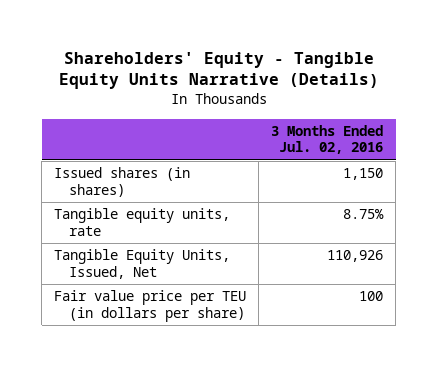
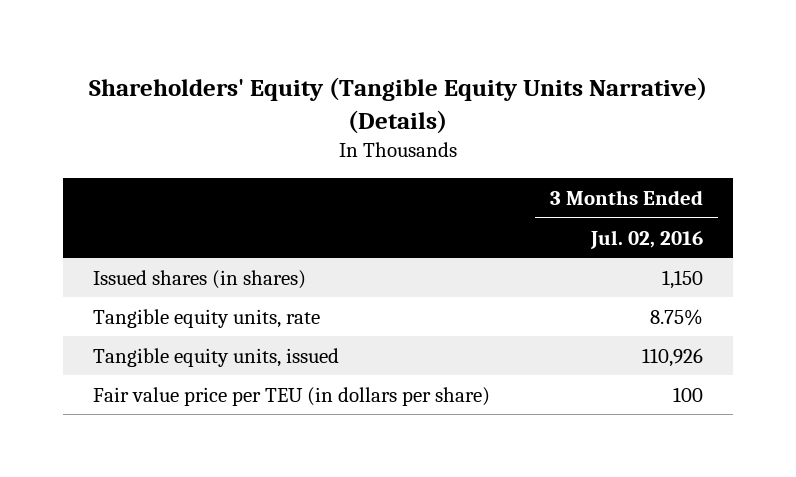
- Shareholders' Equity - Tangible Equity Units Narrative (Details)
+ Shareholders' Equity (Tangible Equity Units Narrative) (Details)
- Tangible Equity Units, Issued, Net | 110,926
+ Tangible equity units, issued | 110,926

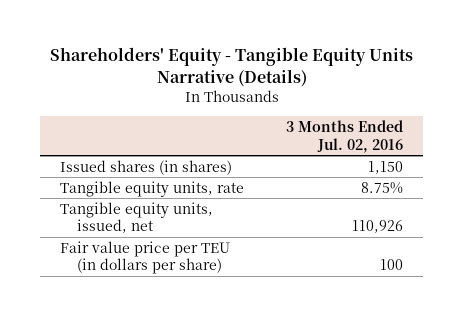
- Shareholders' Equity (Tangible Equity Units Narrative) (Details)
+ Shareholders' Equity - Tangible Equity Units Narrative (Details)
- Tangible equity units, issued | 110,926
+ Tangible equity units, issued, net | 110,926

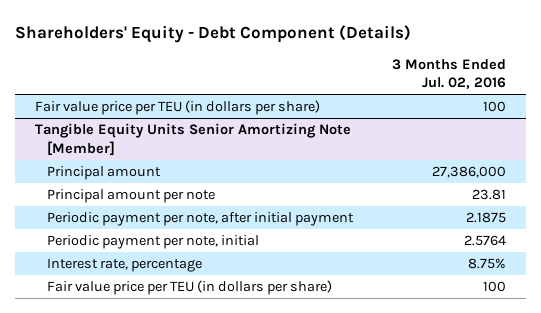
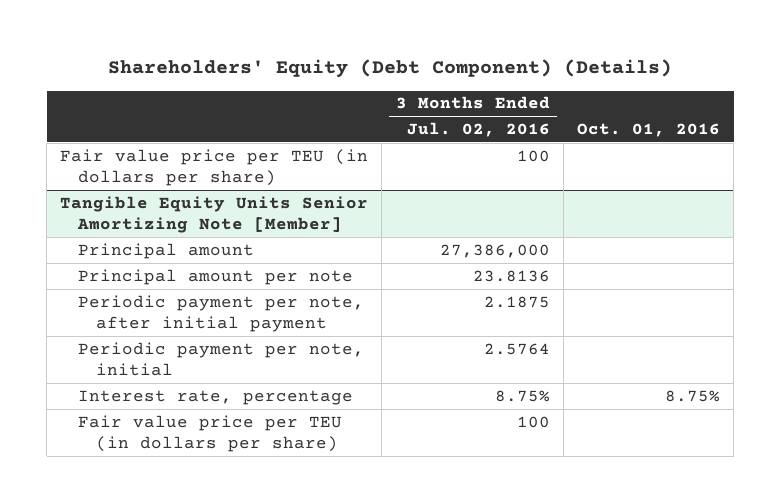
- Shareholders' Equity - Debt Component (Details)
+ Shareholders' Equity (Debt Component) (Details)
- | 3 Months Ended Jul. 02, 2016
+ | 3 Months Ended Jul. 02, 2016 | Oct. 01, 2016
@ Tangible Equity Units Senior Amortizing Note [Member]
- Principal amount per note | 23.81
+ Principal amount per note | 23.8136 |

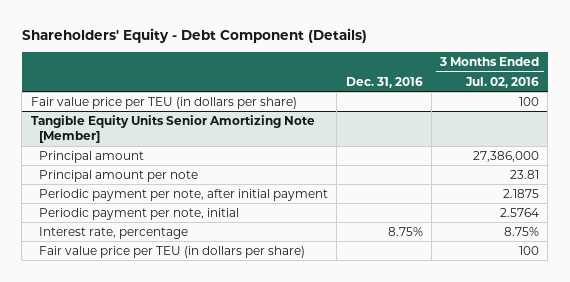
- Shareholders' Equity (Debt Component) (Details)
+ Shareholders' Equity - Debt Component (Details)
- | 3 Months Ended Jul. 02, 2016 | Oct. 01, 2016
+ | Dec. 31, 2016 | 3 Months Ended Jul. 02, 2016
@ Tangible Equity Units Senior Amortizing Note [Member]
- Principal amount per note | 23.8136 |
+ Principal amount per note | | 23.81

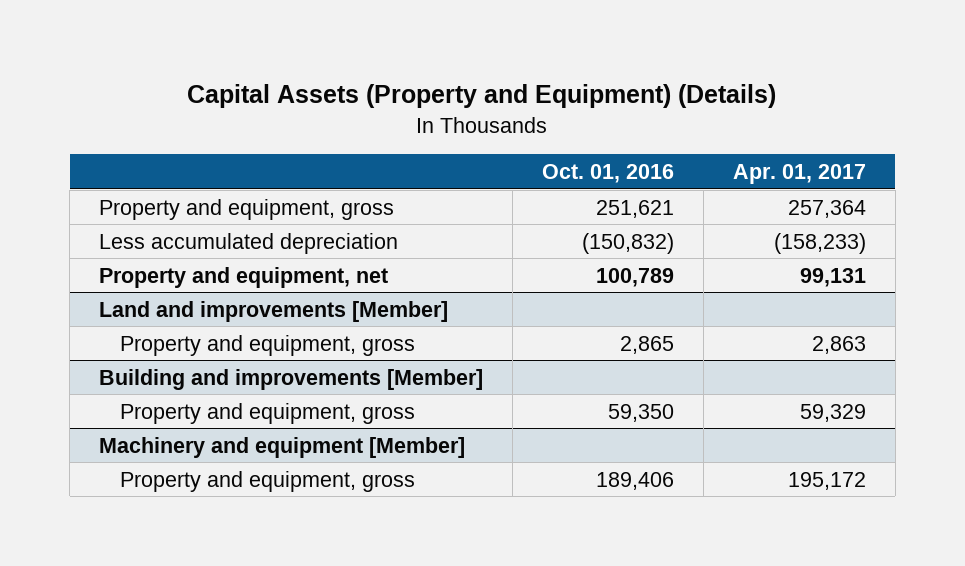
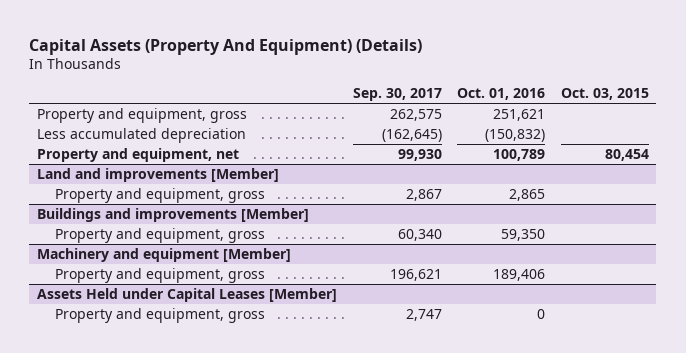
- Capital Assets (Property and Equipment) (Details)
+ Capital Assets (Property And Equipment) (Details)
- | Oct. 01, 2016 | Apr. 01, 2017
+ | Sep. 30, 2017 | Oct. 01, 2016 | Oct. 03, 2015
- Building and improvements [Member]
+ Buildings and improvements [Member]
+ Assets Held under Capital Leases [Member]
+ Property and equipment, gross | 2,747 | 0 |

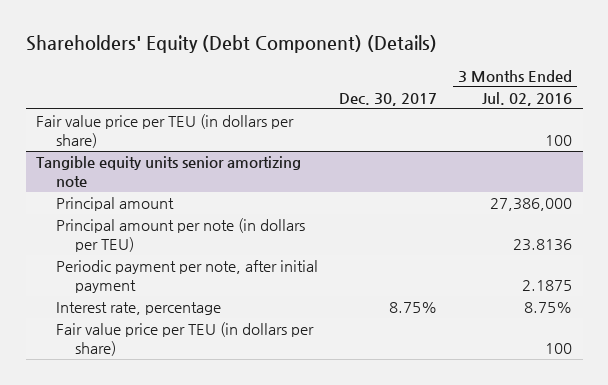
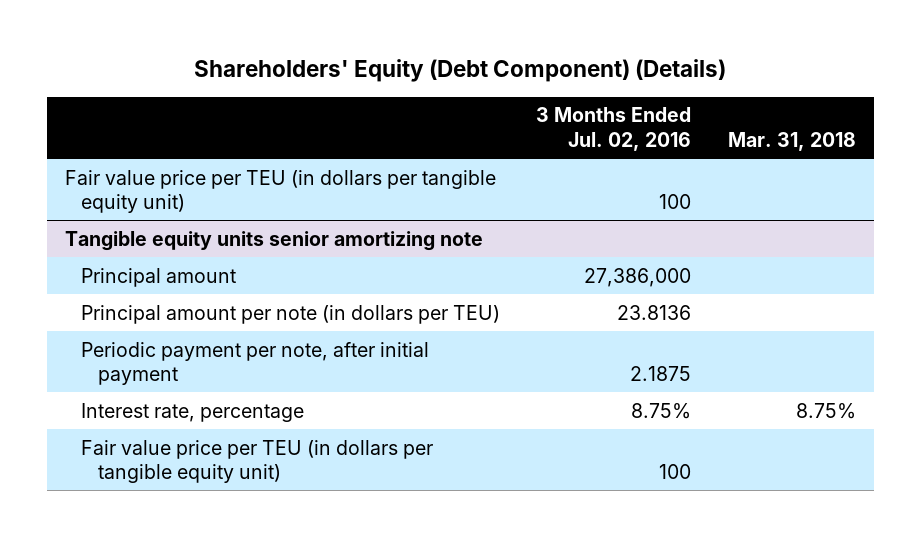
- | Dec. 30, 2017 | 3 Months Ended Jul. 02, 2016
+ | 3 Months Ended Jul. 02, 2016 | Mar. 31, 2018
- Fair value price per TEU (in dollars per share) | | 100
+ Fair value price per TEU (in dollars per tangible equity unit) | 100 |
@ Tangible equity units senior amortizing note
- Fair value price per TEU (in dollars per share) | | 100
+ Fair value price per TEU (in dollars per tangible equity unit) | 100 |

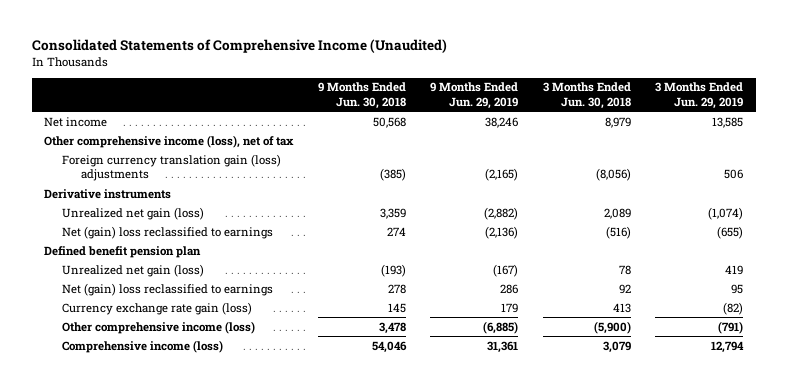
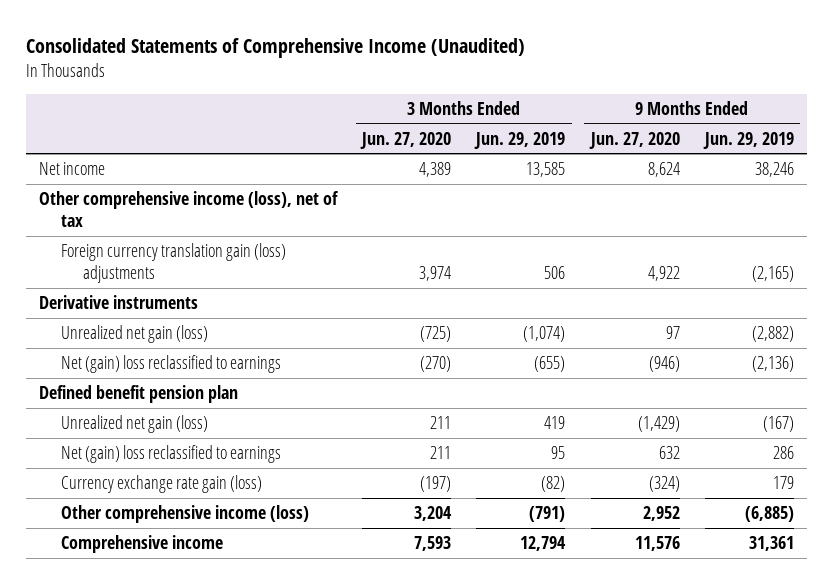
- | 9 Months Ended Jun. 30, 2018 | 9 Months Ended Jun. 29, 2019 | 3 Months Ended Jun. 30, 2018 | 3 Months Ended Jun. 29, 2019
+ | 3 Months Ended Jun. 27, 2020 | 3 Months Ended Jun. 29, 2019 | 9 Months Ended Jun. 27, 2020 | 9 Months Ended Jun. 29, 2019
- Comprehensive income (loss) | 54,046 | 31,361 | 3,079 | 12,794
+ Comprehensive income | 7,593 | 12,794 | 11,576 | 31,361

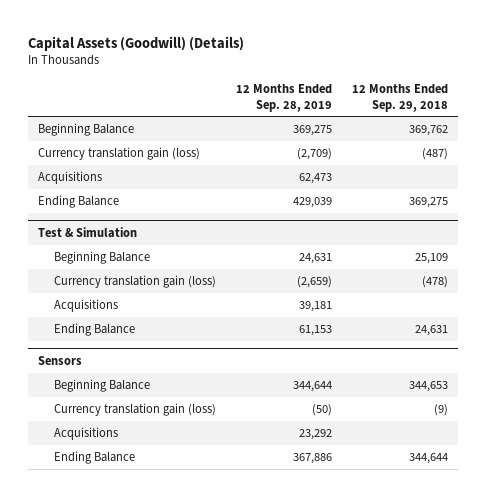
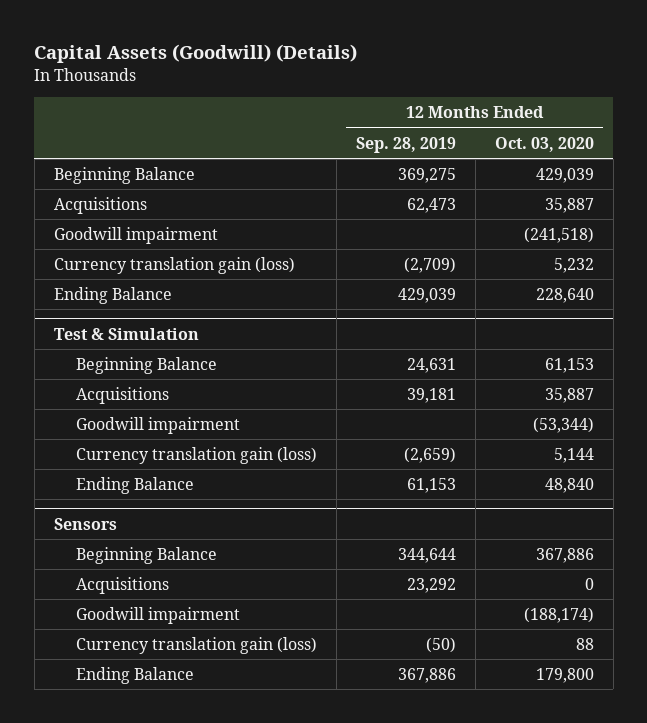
- | 12 Months Ended Sep. 28, 2019 | 12 Months Ended Sep. 29, 2018
+ | 12 Months Ended Sep. 28, 2019 | 12 Months Ended Oct. 03, 2020
+ Goodwill impairment | | (241,518)
moved down: Currency translation gain (loss) | (2,709) | 5,232
@ Test & Simulation
+ Goodwill impairment | | (53,344)
moved down: Currency translation gain (loss) | (2,659) | 5,144
@ Sensors
+ Goodwill impairment | | (188,174)
moved down: Currency translation gain (loss) | (50) | 88

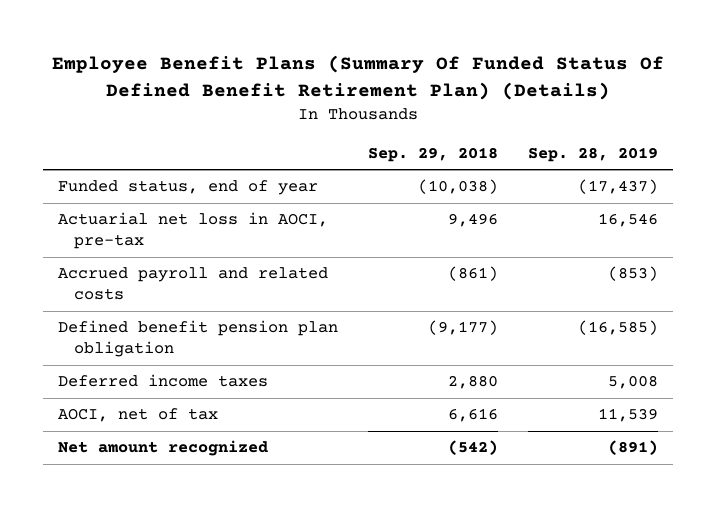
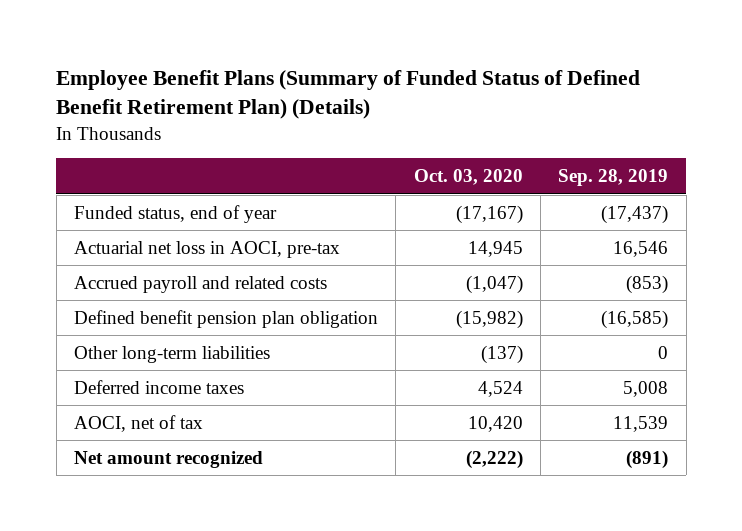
- Employee Benefit Plans (Summary Of Funded Status Of Defined Benefit Retirement Plan) (Details)
+ Employee Benefit Plans (Summary of Funded Status of Defined Benefit Retirement Plan) (Details)
- | Sep. 29, 2018 | Sep. 28, 2019
+ | Oct. 03, 2020 | Sep. 28, 2019
+ Other long-term liabilities | (137) | 0

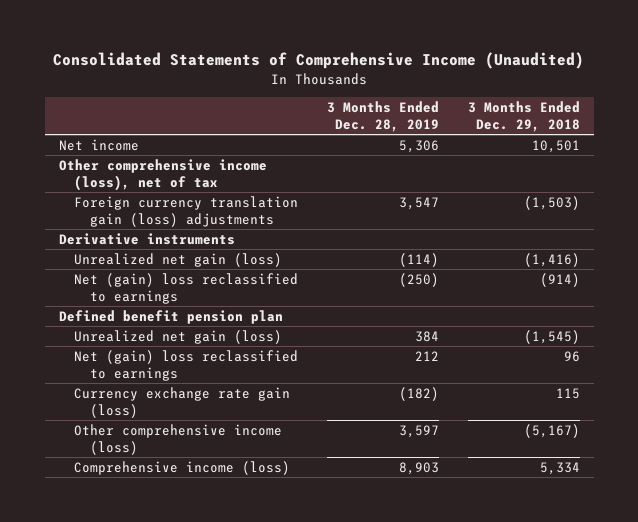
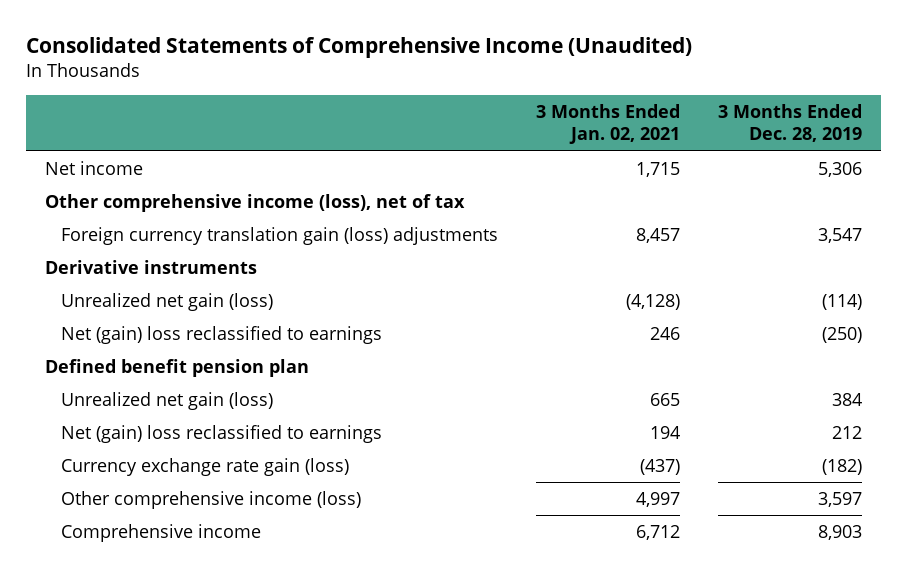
- | 3 Months Ended Dec. 28, 2019 | 3 Months Ended Dec. 29, 2018
+ | 3 Months Ended Jan. 02, 2021 | 3 Months Ended Dec. 28, 2019
- Comprehensive income (loss) | 8,903 | 5,334
+ Comprehensive income | 6,712 | 8,903

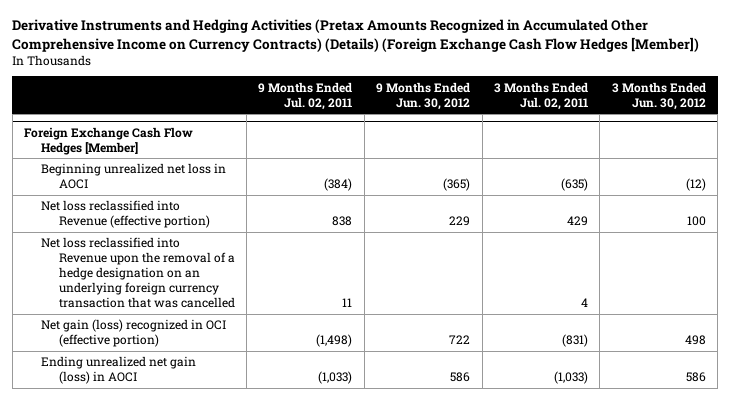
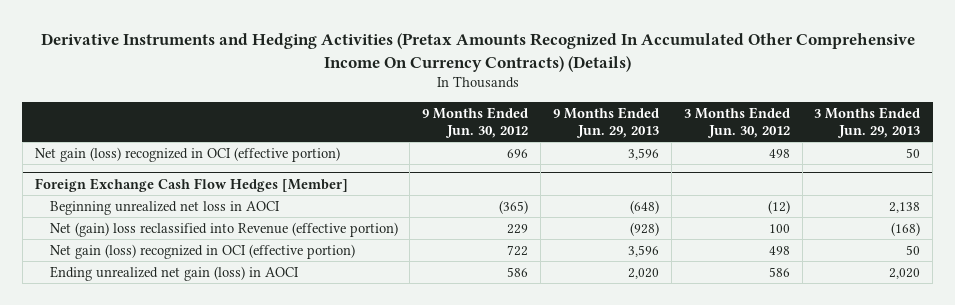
- Derivative Instruments and Hedging Activities (Pretax Amounts Recognized in Accumulated Other Comprehensive Income on Currency Contracts) (Details) (Foreign Exchange Cash Flow Hedges [Member])
+ Derivative Instruments and Hedging Activities (Pretax Amounts Recognized In Accumulated Other Comprehensive Income On Currency Contracts) (Details)
- | 9 Months Ended Jul. 02, 2011 | 9 Months Ended Jun. 30, 2012 | 3 Months Ended Jul. 02, 2011 | 3 Months Ended Jun. 30, 2012
+ | 9 Months Ended Jun. 30, 2012 | 9 Months Ended Jun. 29, 2013 | 3 Months Ended Jun. 30, 2012 | 3 Months Ended Jun. 29, 2013
+ Net gain (loss) recognized in OCI (effective portion) | 696 | 3,596 | 498 | 50
@ Foreign Exchange Cash Flow Hedges [Member]
- Net loss reclassified into Revenue (effective portion) | 838 | 229 | 429 | 100
- Net loss reclassified into Revenue upon the removal of a hedge designation on an underlying foreign currency transaction that was cancelled | 11 | | 4 |
+ Net (gain) loss reclassified into Revenue (effective portion) | 229 | (928) | 100 | (168)

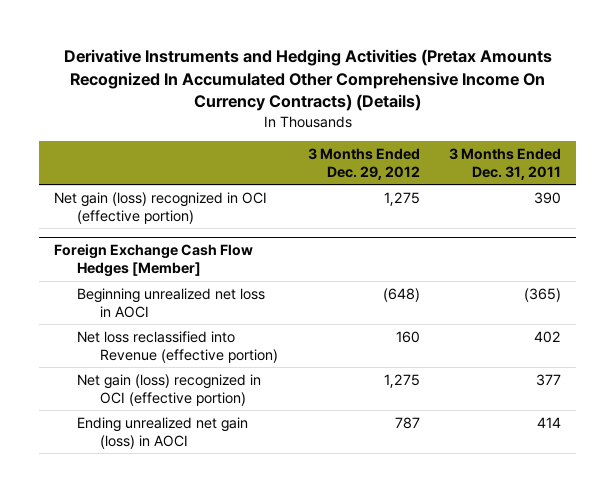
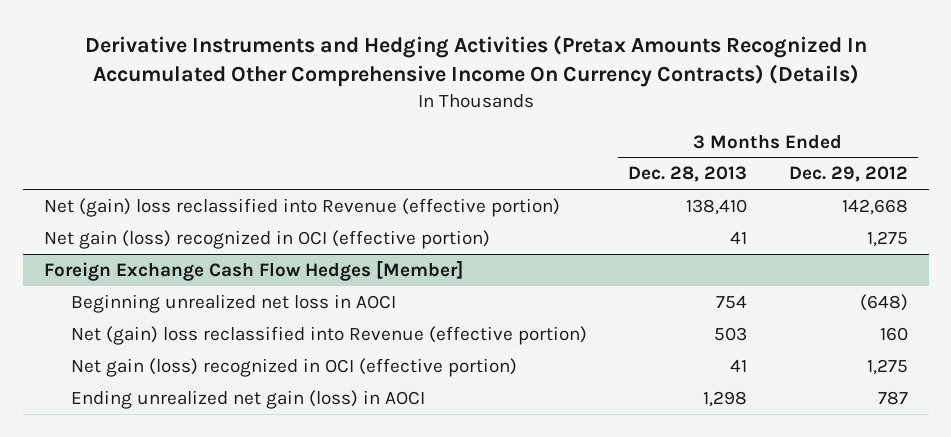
- | 3 Months Ended Dec. 29, 2012 | 3 Months Ended Dec. 31, 2011
+ | 3 Months Ended Dec. 28, 2013 | 3 Months Ended Dec. 29, 2012
+ Net (gain) loss reclassified into Revenue (effective portion) | 138,410 | 142,668
@ Foreign Exchange Cash Flow Hedges [Member]
- Net loss reclassified into Revenue (effective portion) | 160 | 402
+ Net (gain) loss reclassified into Revenue (effective portion) | 503 | 160

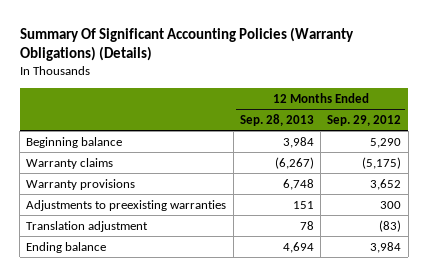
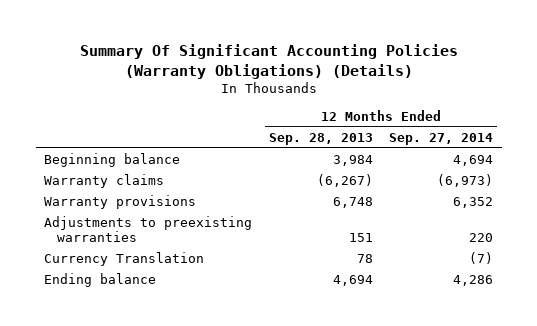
- | 12 Months Ended Sep. 28, 2013 | 12 Months Ended Sep. 29, 2012
+ | 12 Months Ended Sep. 28, 2013 | 12 Months Ended Sep. 27, 2014
- Translation adjustment | 78 | (83)
+ Currency Translation | 78 | (7)

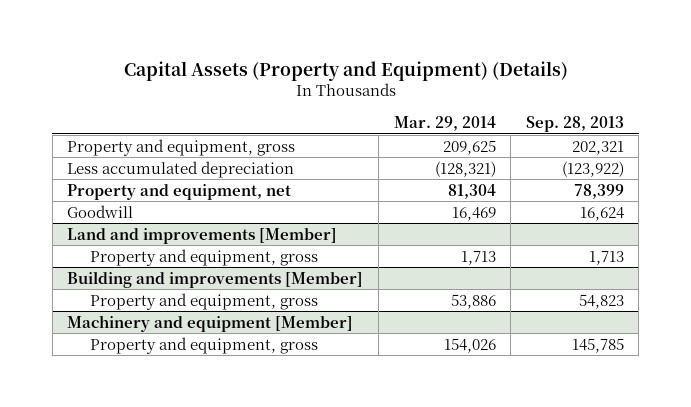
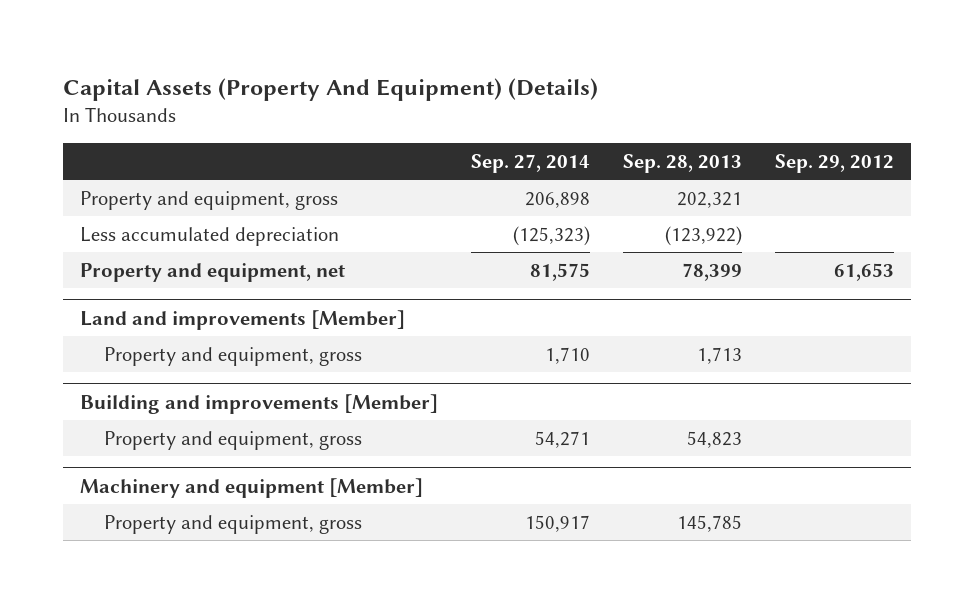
- Capital Assets (Property and Equipment) (Details)
+ Capital Assets (Property And Equipment) (Details)
- | Mar. 29, 2014 | Sep. 28, 2013
+ | Sep. 27, 2014 | Sep. 28, 2013 | Sep. 29, 2012
- Goodwill | 16,469 | 16,624

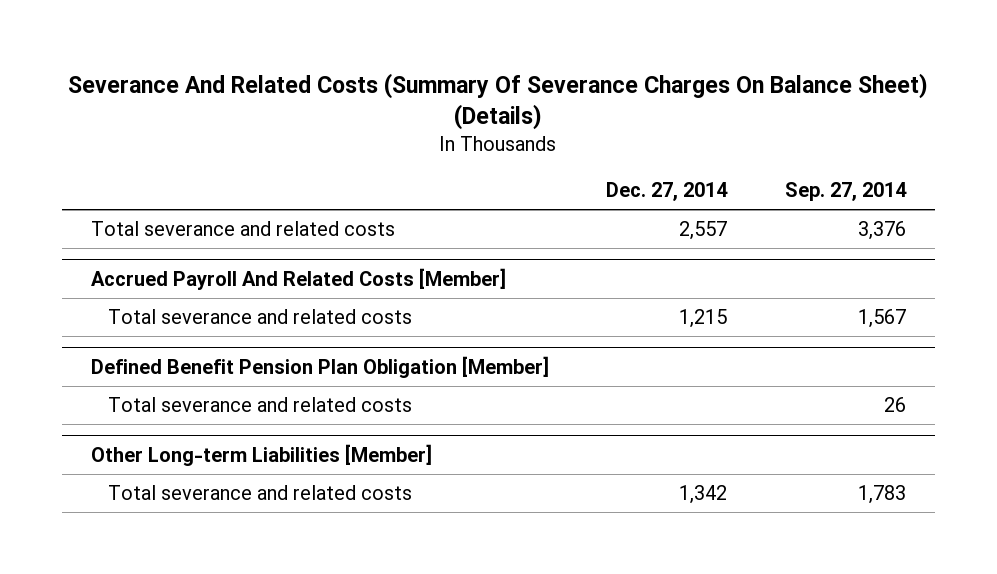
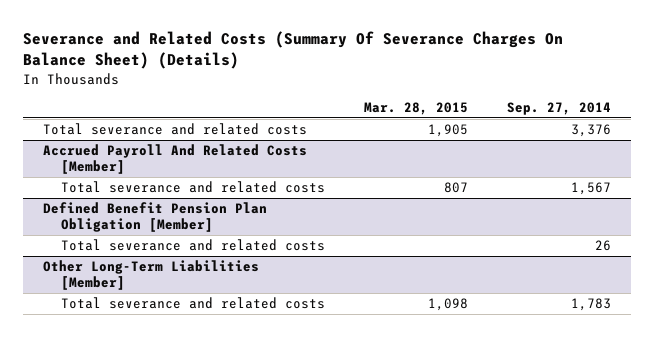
- Severance And Related Costs (Summary Of Severance Charges On Balance Sheet) (Details)
+ Severance and Related Costs (Summary Of Severance Charges On Balance Sheet) (Details)
- | Dec. 27, 2014 | Sep. 27, 2014
+ | Mar. 28, 2015 | Sep. 27, 2014
- Other Long-term Liabilities [Member]
+ Other Long-Term Liabilities [Member]

